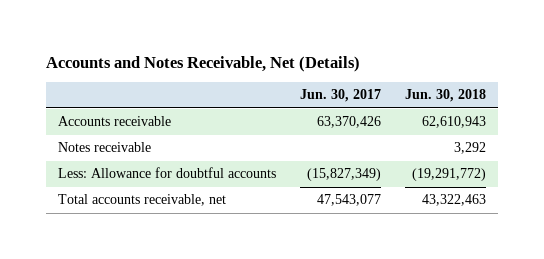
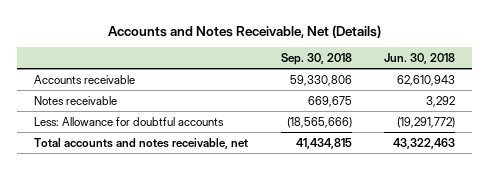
- | Jun. 30, 2017 | Jun. 30, 2018
+ | Sep. 30, 2018 | Jun. 30, 2018
- Total accounts receivable, net | 47,543,077 | 43,322,463
+ Total accounts and notes receivable, net | 41,434,815 | 43,322,463

